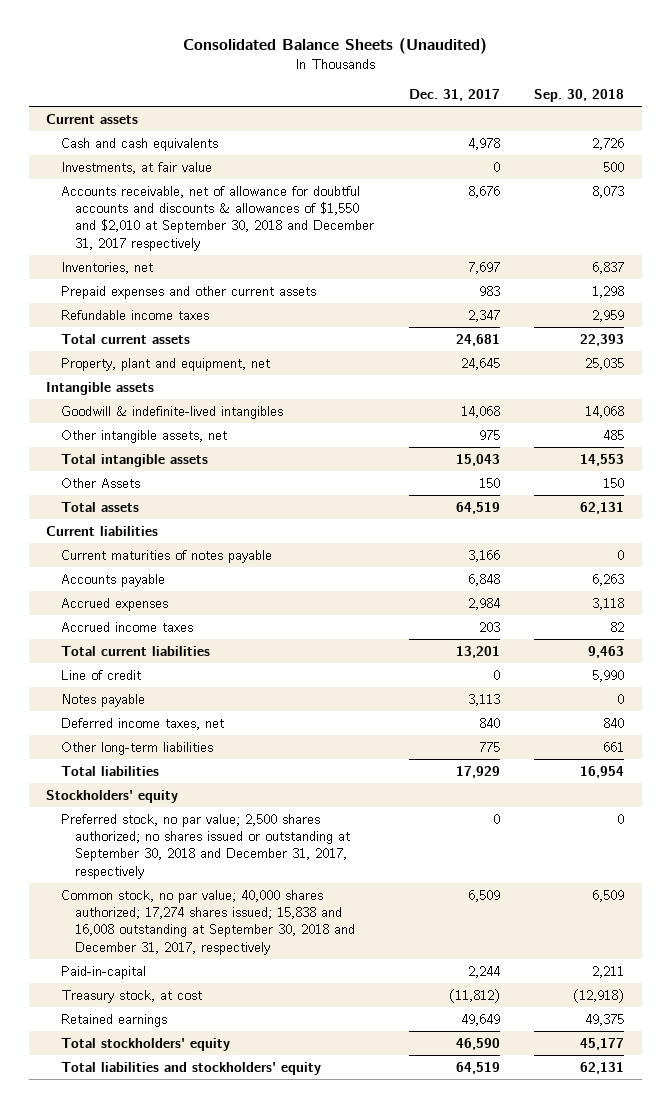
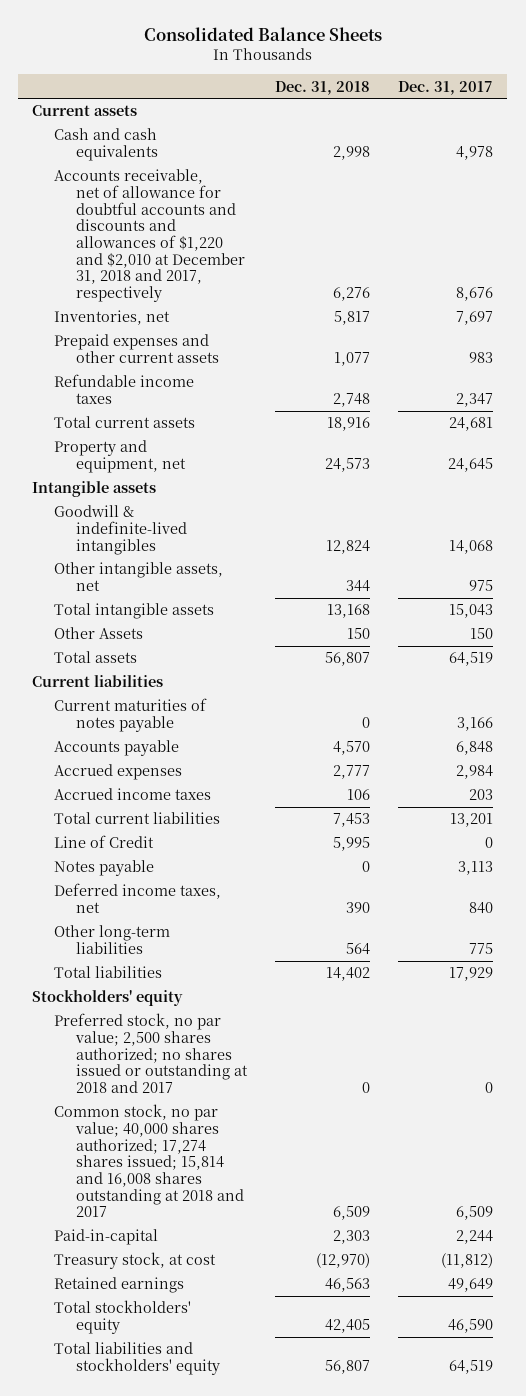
- Consolidated Balance Sheets (Unaudited)
+ Consolidated Balance Sheets
- | Dec. 31, 2017 | Sep. 30, 2018
+ | Dec. 31, 2018 | Dec. 31, 2017
- Investments, at fair value | 0 | 500
- Accounts receivable, net of allowance for doubtful accounts and discounts & allowances of $1,550 and $2,010 at September 30, 2018 and December 31, 2017 respectively | 8,676 | 8,073
+ Accounts receivable, net of allowance for doubtful accounts and discounts and allowances of $1,220 and $2,010 at December 31, 2018 and 2017, respectively | 6,276 | 8,676
- Property, plant and equipment, net | 24,645 | 25,035
+ Property and equipment, net | 24,573 | 24,645
- Line of credit | 0 | 5,990
+ Line of Credit | 5,995 | 0
- Preferred stock, no par value; 2,500 shares authorized; no shares issued or outstanding at September 30, 2018 and December 31, 2017, respectively | 0 | 0
- Common stock, no par value; 40,000 shares authorized; 17,274 shares issued; 15,838 and 16,008 outstanding at September 30, 2018 and December 31, 2017, respectively | 6,509 | 6,509
+ Preferred stock, no par value; 2,500 shares authorized; no shares issued or outstanding at 2018 and 2017 | 0 | 0
+ Common stock, no par value; 40,000 shares authorized; 17,274 shares issued; 15,814 and 16,008 shares outstanding at 2018 and 2017 | 6,509 | 6,509

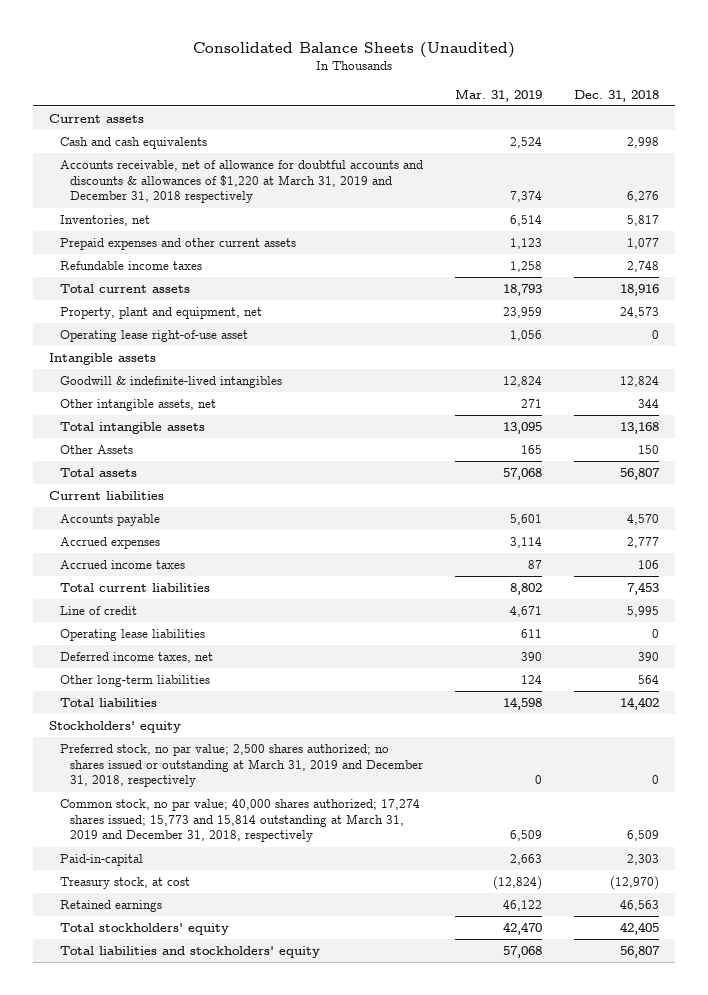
- Consolidated Balance Sheets
+ Consolidated Balance Sheets (Unaudited)
- | Dec. 31, 2018 | Dec. 31, 2017
+ | Mar. 31, 2019 | Dec. 31, 2018
- Accounts receivable, net of allowance for doubtful accounts and discounts and allowances of $1,220 and $2,010 at December 31, 2018 and 2017, respectively | 6,276 | 8,676
+ Accounts receivable, net of allowance for doubtful accounts and discounts & allowances of $1,220 at March 31, 2019 and December 31, 2018 respectively | 7,374 | 6,276
- Property and equipment, net | 24,573 | 24,645
+ Property, plant and equipment, net | 23,959 | 24,573
+ Operating lease right-of-use asset | 1,056 | 0
- Current maturities of notes payable | 0 | 3,166
- Line of Credit | 5,995 | 0
- Notes payable | 0 | 3,113
+ Line of credit | 4,671 | 5,995
+ Operating lease liabilities | 611 | 0
- Preferred stock, no par value; 2,500 shares authorized; no shares issued or outstanding at 2018 and 2017 | 0 | 0
- Common stock, no par value; 40,000 shares authorized; 17,274 shares issued; 15,814 and 16,008 shares outstanding at 2018 and 2017 | 6,509 | 6,509
+ Preferred stock, no par value; 2,500 shares authorized; no shares issued or outstanding at March 31, 2019 and December 31, 2018, respectively | 0 | 0
+ Common stock, no par value; 40,000 shares authorized; 17,274 shares issued; 15,773 and 15,814 outstanding at March 31, 2019 and December 31, 2018, respectively | 6,509 | 6,509

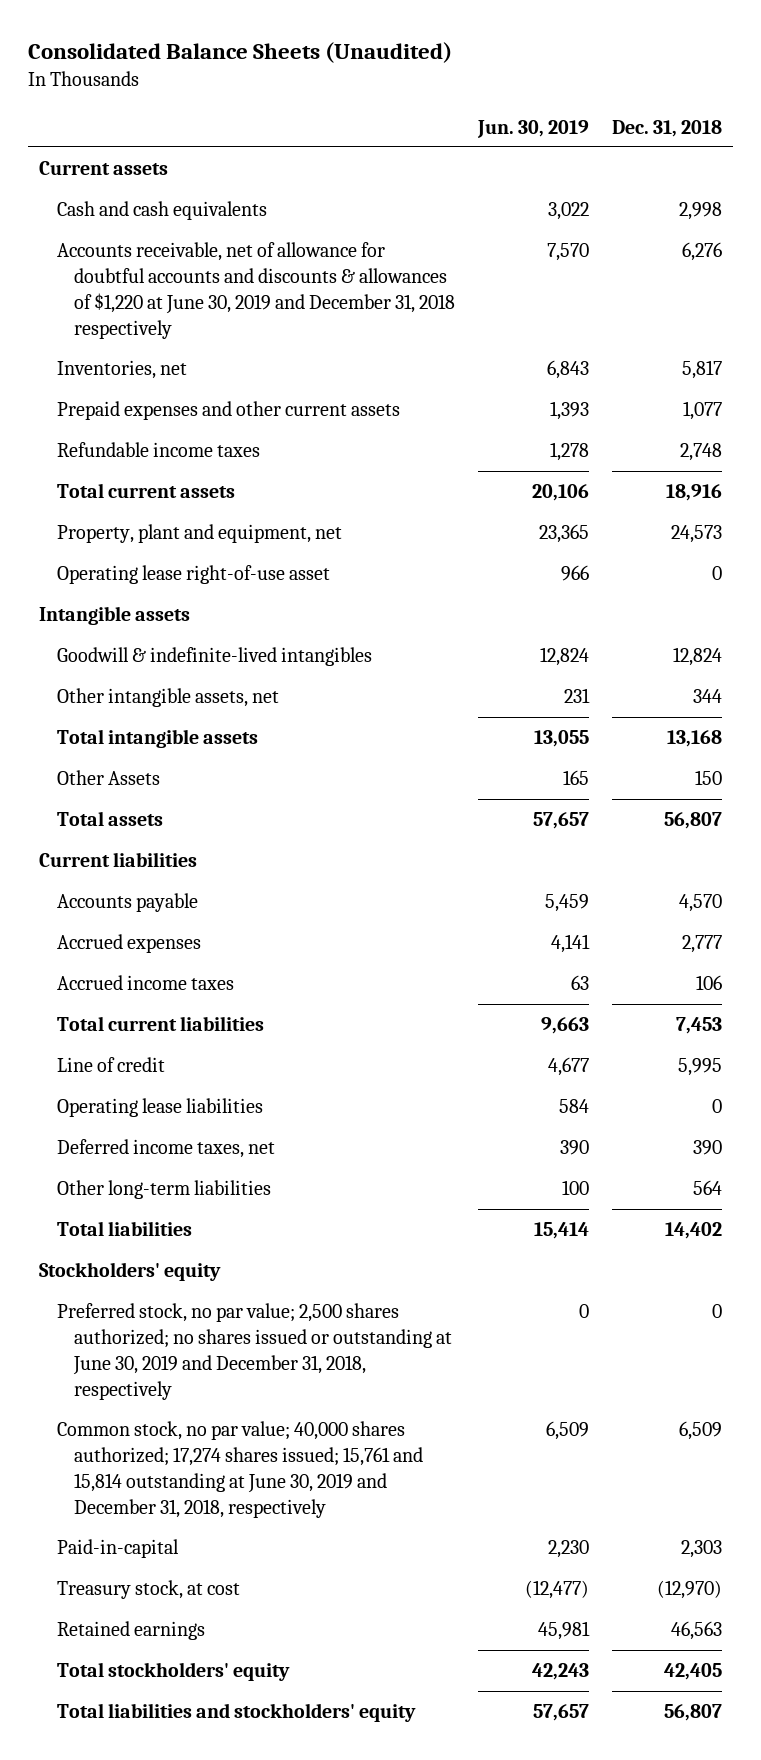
- | Mar. 31, 2019 | Dec. 31, 2018
+ | Jun. 30, 2019 | Dec. 31, 2018
- Accounts receivable, net of allowance for doubtful accounts and discounts & allowances of $1,220 at March 31, 2019 and December 31, 2018 respectively | 7,374 | 6,276
+ Accounts receivable, net of allowance for doubtful accounts and discounts & allowances of $1,220 at June 30, 2019 and December 31, 2018 respectively | 7,570 | 6,276
- Preferred stock, no par value; 2,500 shares authorized; no shares issued or outstanding at March 31, 2019 and December 31, 2018, respectively | 0 | 0
- Common stock, no par value; 40,000 shares authorized; 17,274 shares issued; 15,773 and 15,814 outstanding at March 31, 2019 and December 31, 2018, respectively | 6,509 | 6,509
+ Preferred stock, no par value; 2,500 shares authorized; no shares issued or outstanding at June 30, 2019 and December 31, 2018, respectively | 0 | 0
+ Common stock, no par value; 40,000 shares authorized; 17,274 shares issued; 15,761 and 15,814 outstanding at June 30, 2019 and December 31, 2018, respectively | 6,509 | 6,509

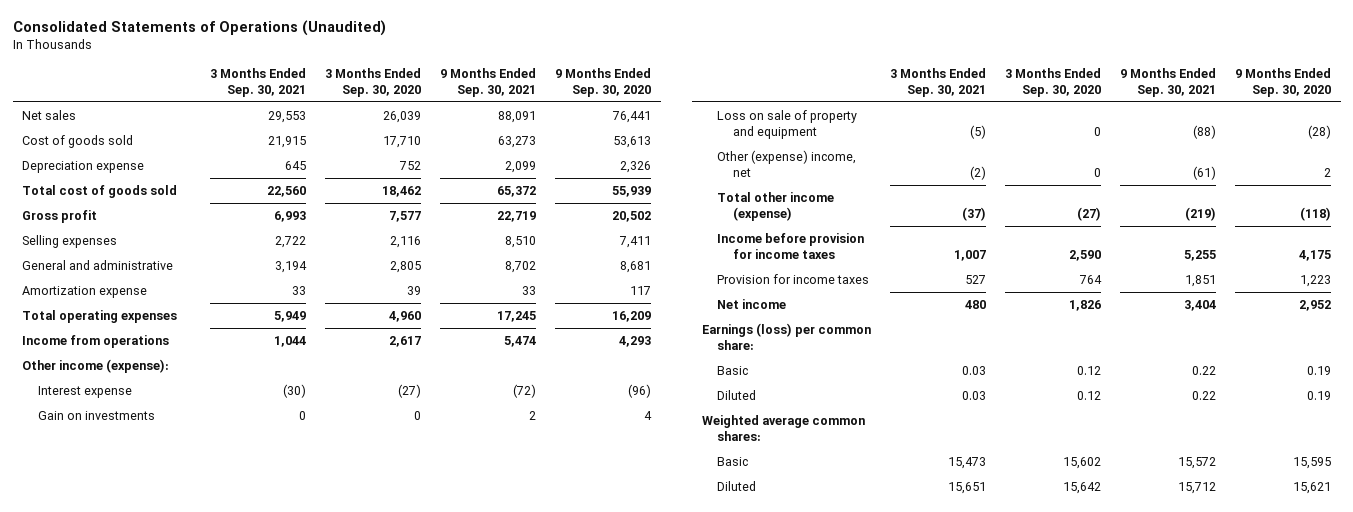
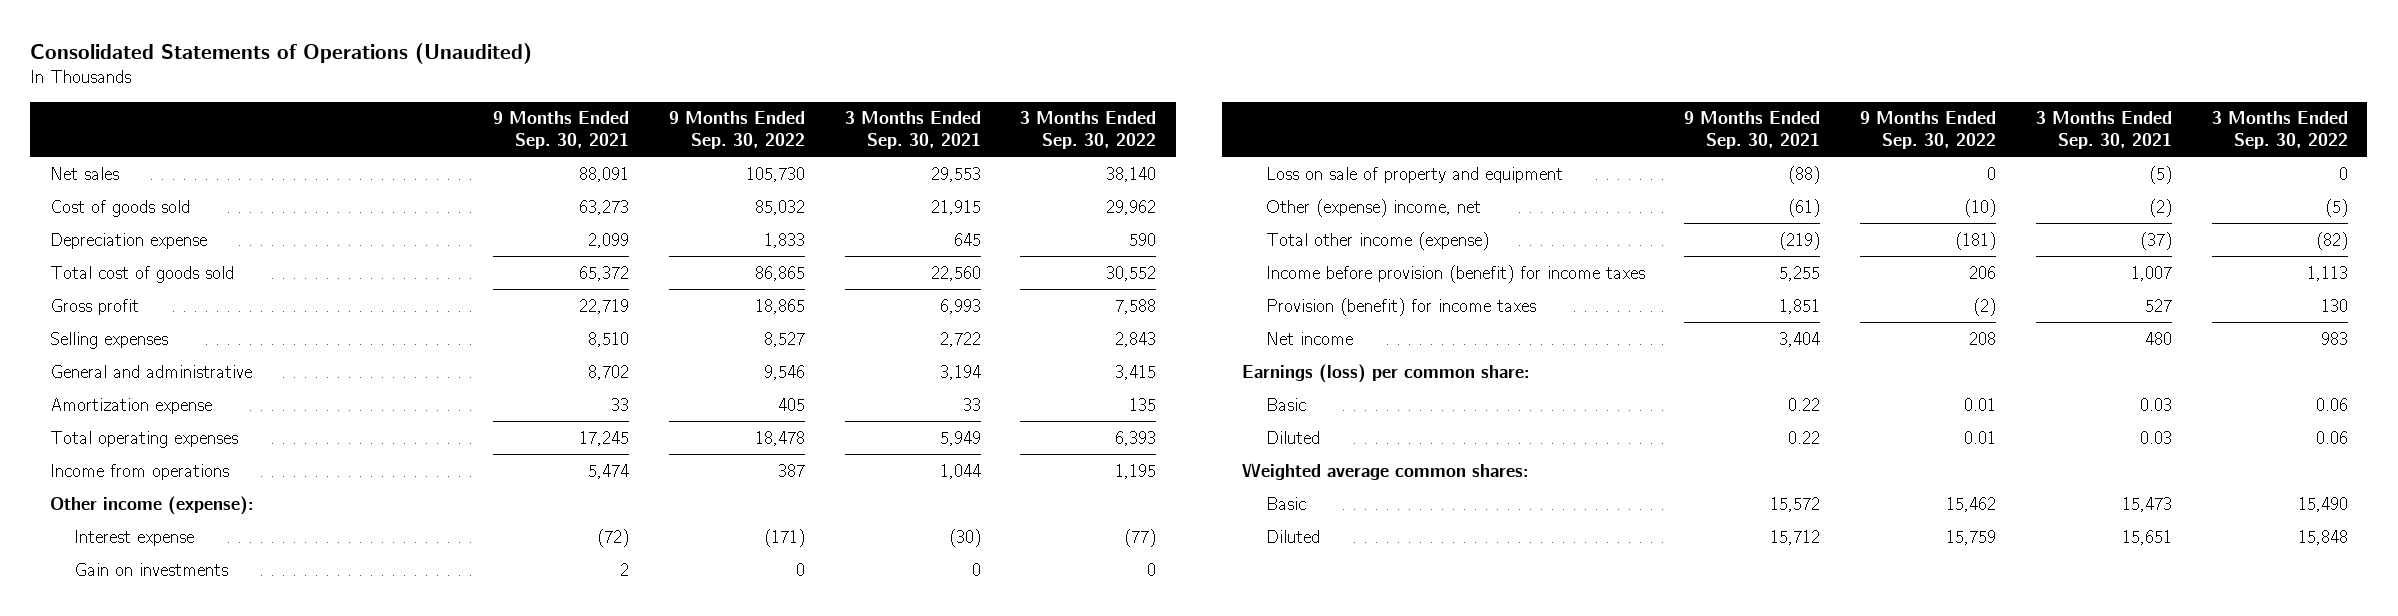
- | 3 Months Ended Sep. 30, 2021 | 3 Months Ended Sep. 30, 2020 | 9 Months Ended Sep. 30, 2021 | 9 Months Ended Sep. 30, 2020
+ | 9 Months Ended Sep. 30, 2021 | 9 Months Ended Sep. 30, 2022 | 3 Months Ended Sep. 30, 2021 | 3 Months Ended Sep. 30, 2022
- Income before provision for income taxes | 1,007 | 2,590 | 5,255 | 4,175
- Provision for income taxes | 527 | 764 | 1,851 | 1,223
+ Income before provision (benefit) for income taxes | 5,255 | 206 | 1,007 | 1,113
+ Provision (benefit) for income taxes | 1,851 | (2) | 527 | 130

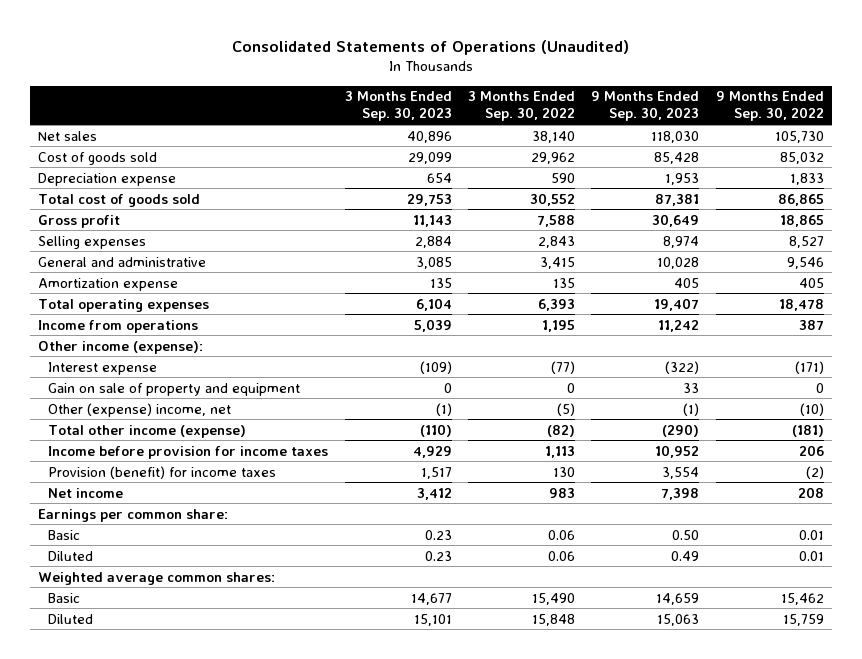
- | 9 Months Ended Sep. 30, 2021 | 9 Months Ended Sep. 30, 2022 | 3 Months Ended Sep. 30, 2021 | 3 Months Ended Sep. 30, 2022
+ | 3 Months Ended Sep. 30, 2023 | 3 Months Ended Sep. 30, 2022 | 9 Months Ended Sep. 30, 2023 | 9 Months Ended Sep. 30, 2022
- Gain on investments | 2 | 0 | 0 | 0
- Loss on sale of property and equipment | (88) | 0 | (5) | 0
+ Gain on sale of property and equipment | 0 | 0 | 33 | 0
- Income before provision (benefit) for income taxes | 5,255 | 206 | 1,007 | 1,113
+ Income before provision for income taxes | 4,929 | 1,113 | 10,952 | 206
- Earnings (loss) per common share:
+ Earnings per common share:

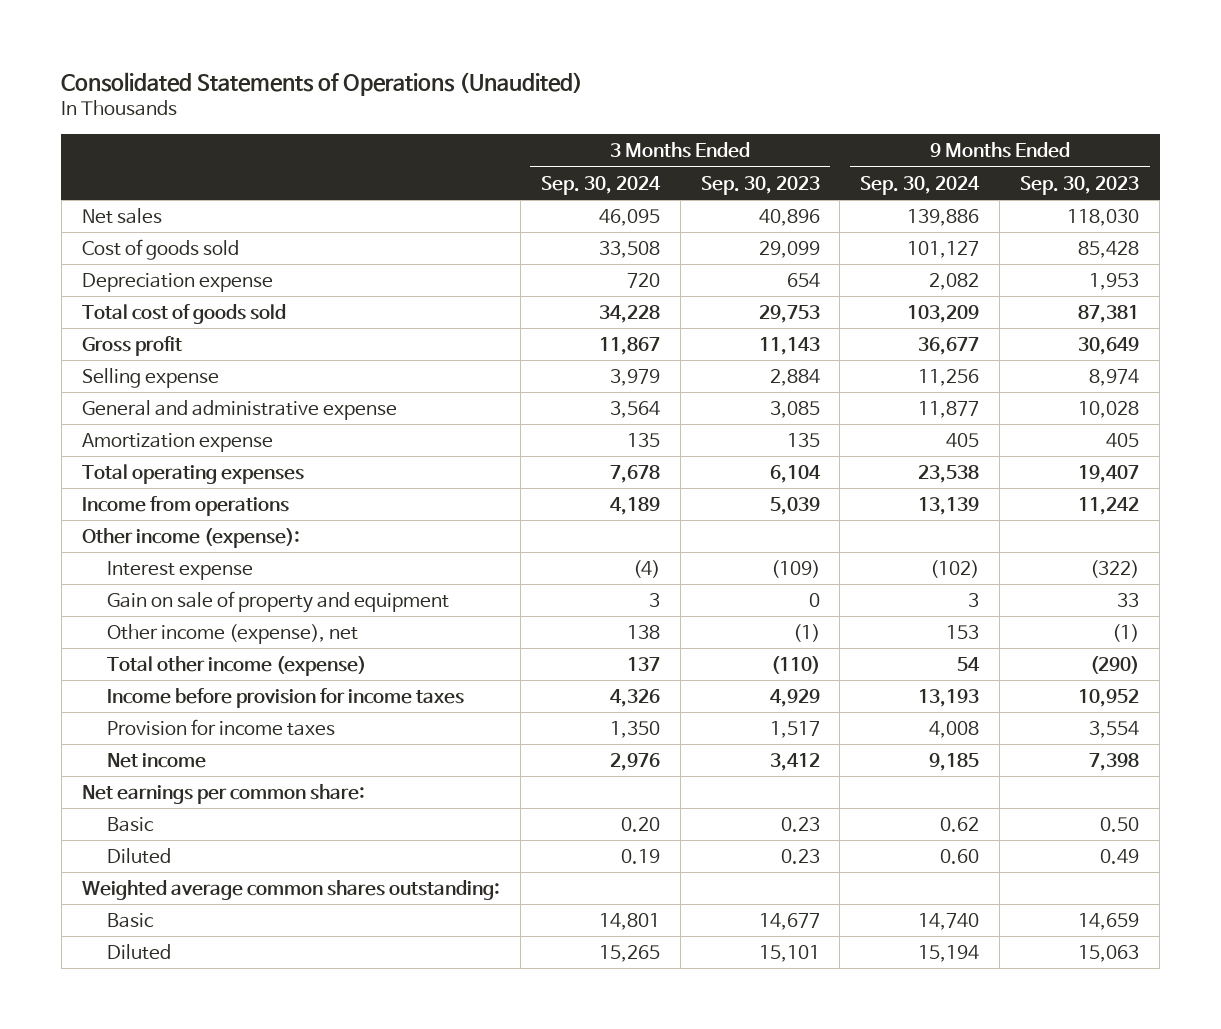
- | 3 Months Ended Sep. 30, 2023 | 3 Months Ended Sep. 30, 2022 | 9 Months Ended Sep. 30, 2023 | 9 Months Ended Sep. 30, 2022
+ | 3 Months Ended Sep. 30, 2024 | 3 Months Ended Sep. 30, 2023 | 9 Months Ended Sep. 30, 2024 | 9 Months Ended Sep. 30, 2023
- Selling expenses | 2,884 | 2,843 | 8,974 | 8,527
- General and administrative | 3,085 | 3,415 | 10,028 | 9,546
+ Selling expense | 3,979 | 2,884 | 11,256 | 8,974
+ General and administrative expense | 3,564 | 3,085 | 11,877 | 10,028
- Other (expense) income, net | (1) | (5) | (1) | (10)
+ Other income (expense), net | 138 | (1) | 153 | (1)
- Provision (benefit) for income taxes | 1,517 | 130 | 3,554 | (2)
+ Provision for income taxes | 1,350 | 1,517 | 4,008 | 3,554
- Earnings per common share:
+ Net earnings per common share:
- Weighted average common shares:
+ Weighted average common shares outstanding:

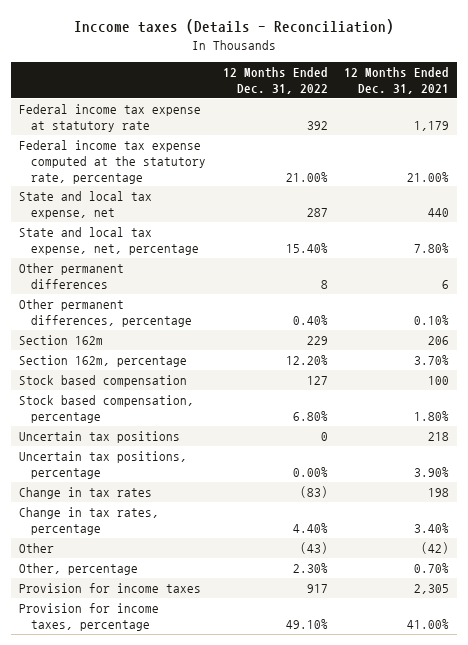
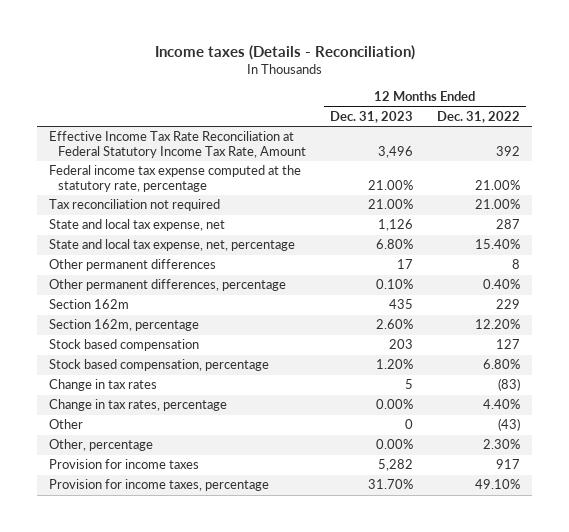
- Inccome taxes (Details - Reconciliation)
+ Income taxes (Details - Reconciliation)
- | 12 Months Ended Dec. 31, 2022 | 12 Months Ended Dec. 31, 2021
+ | 12 Months Ended Dec. 31, 2023 | 12 Months Ended Dec. 31, 2022
- Federal income tax expense at statutory rate | 392 | 1,179
+ Effective Income Tax Rate Reconciliation at Federal Statutory Income Tax Rate, Amount | 3,496 | 392
+ Tax reconciliation not required | 21.00% | 21.00%
- Uncertain tax positions | 0 | 218
- Uncertain tax positions, percentage | 0.00% | 3.90%

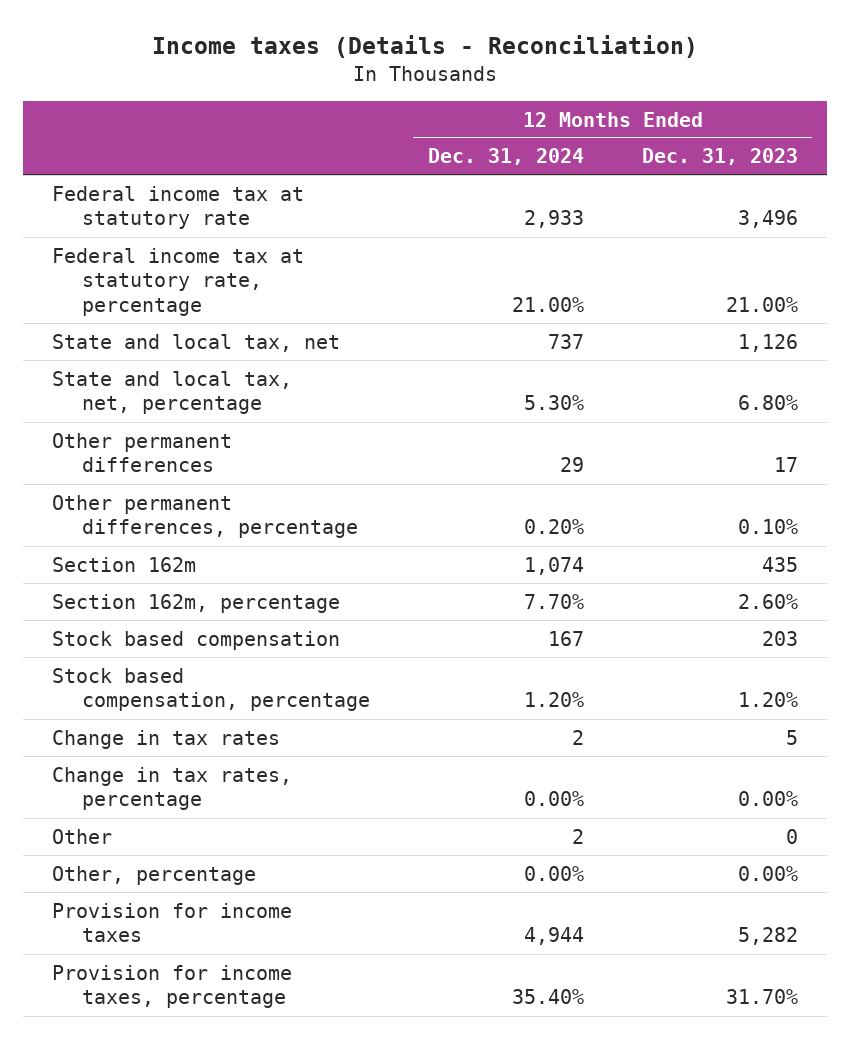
- | 12 Months Ended Dec. 31, 2023 | 12 Months Ended Dec. 31, 2022
+ | 12 Months Ended Dec. 31, 2024 | 12 Months Ended Dec. 31, 2023
- Effective Income Tax Rate Reconciliation at Federal Statutory Income Tax Rate, Amount | 3,496 | 392
- Federal income tax expense computed at the statutory rate, percentage | 21.00% | 21.00%
- Tax reconciliation not required | 21.00% | 21.00%
- State and local tax expense, net | 1,126 | 287
- State and local tax expense, net, percentage | 6.80% | 15.40%
+ Federal income tax at statutory rate | 2,933 | 3,496
+ Federal income tax at statutory rate, percentage | 21.00% | 21.00%
+ State and local tax, net | 737 | 1,126
+ State and local tax, net, percentage | 5.30% | 6.80%

